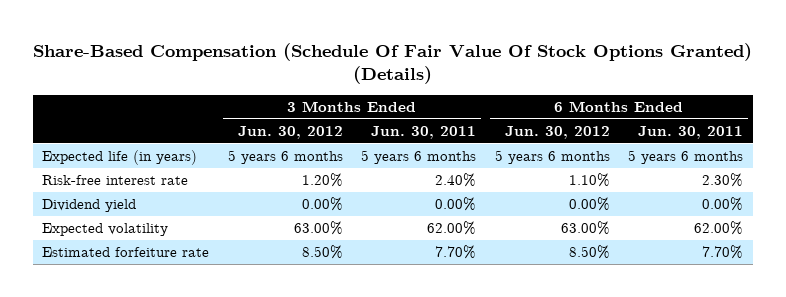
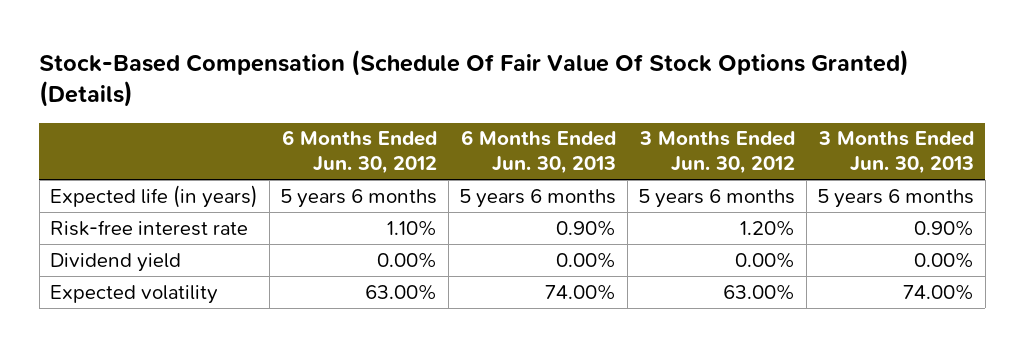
- Share-Based Compensation (Schedule Of Fair Value Of Stock Options Granted) (Details)
+ Stock-Based Compensation (Schedule Of Fair Value Of Stock Options Granted) (Details)
- | 3 Months Ended Jun. 30, 2012 | 3 Months Ended Jun. 30, 2011 | 6 Months Ended Jun. 30, 2012 | 6 Months Ended Jun. 30, 2011
+ | 6 Months Ended Jun. 30, 2012 | 6 Months Ended Jun. 30, 2013 | 3 Months Ended Jun. 30, 2012 | 3 Months Ended Jun. 30, 2013
- Estimated forfeiture rate | 8.50% | 7.70% | 8.50% | 7.70%

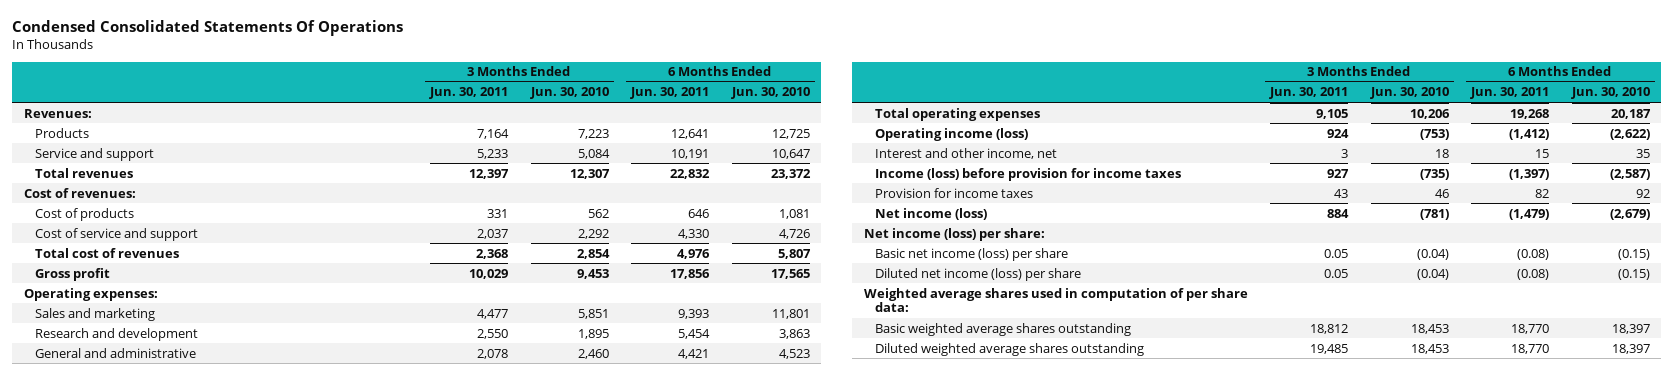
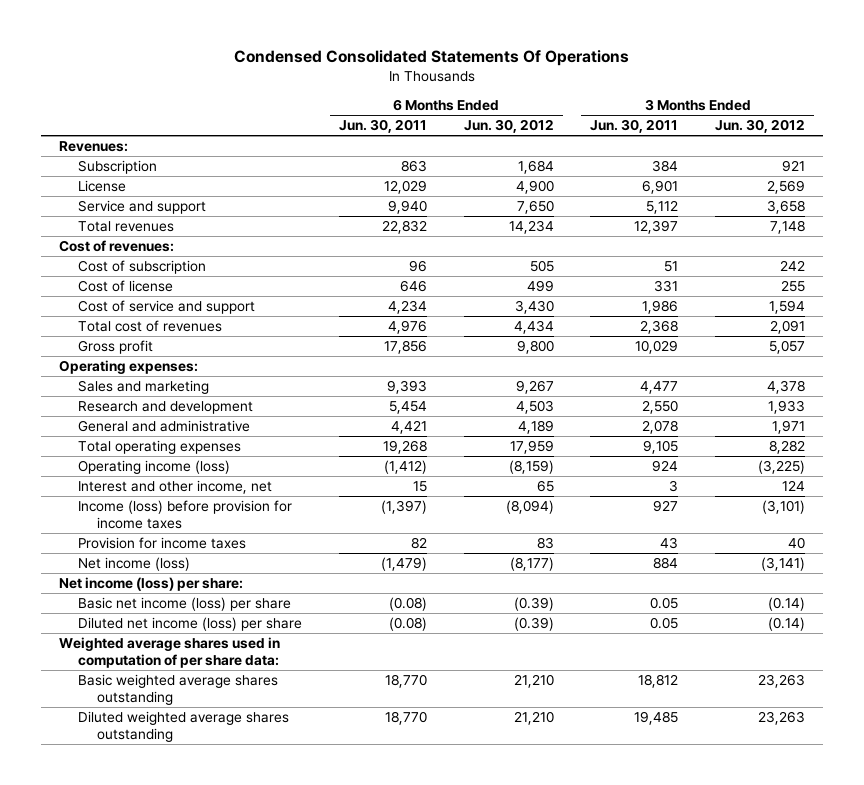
- | 3 Months Ended Jun. 30, 2011 | 3 Months Ended Jun. 30, 2010 | 6 Months Ended Jun. 30, 2011 | 6 Months Ended Jun. 30, 2010
+ | 6 Months Ended Jun. 30, 2011 | 6 Months Ended Jun. 30, 2012 | 3 Months Ended Jun. 30, 2011 | 3 Months Ended Jun. 30, 2012
- Products | 7,164 | 7,223 | 12,641 | 12,725
- Service and support | 5,233 | 5,084 | 10,191 | 10,647
+ Subscription | 863 | 1,684 | 384 | 921
+ License | 12,029 | 4,900 | 6,901 | 2,569
+ Service and support | 9,940 | 7,650 | 5,112 | 3,658
- Cost of products | 331 | 562 | 646 | 1,081
- Cost of service and support | 2,037 | 2,292 | 4,330 | 4,726
+ Cost of subscription | 96 | 505 | 51 | 242
+ Cost of license | 646 | 499 | 331 | 255
+ Cost of service and support | 4,234 | 3,430 | 1,986 | 1,594

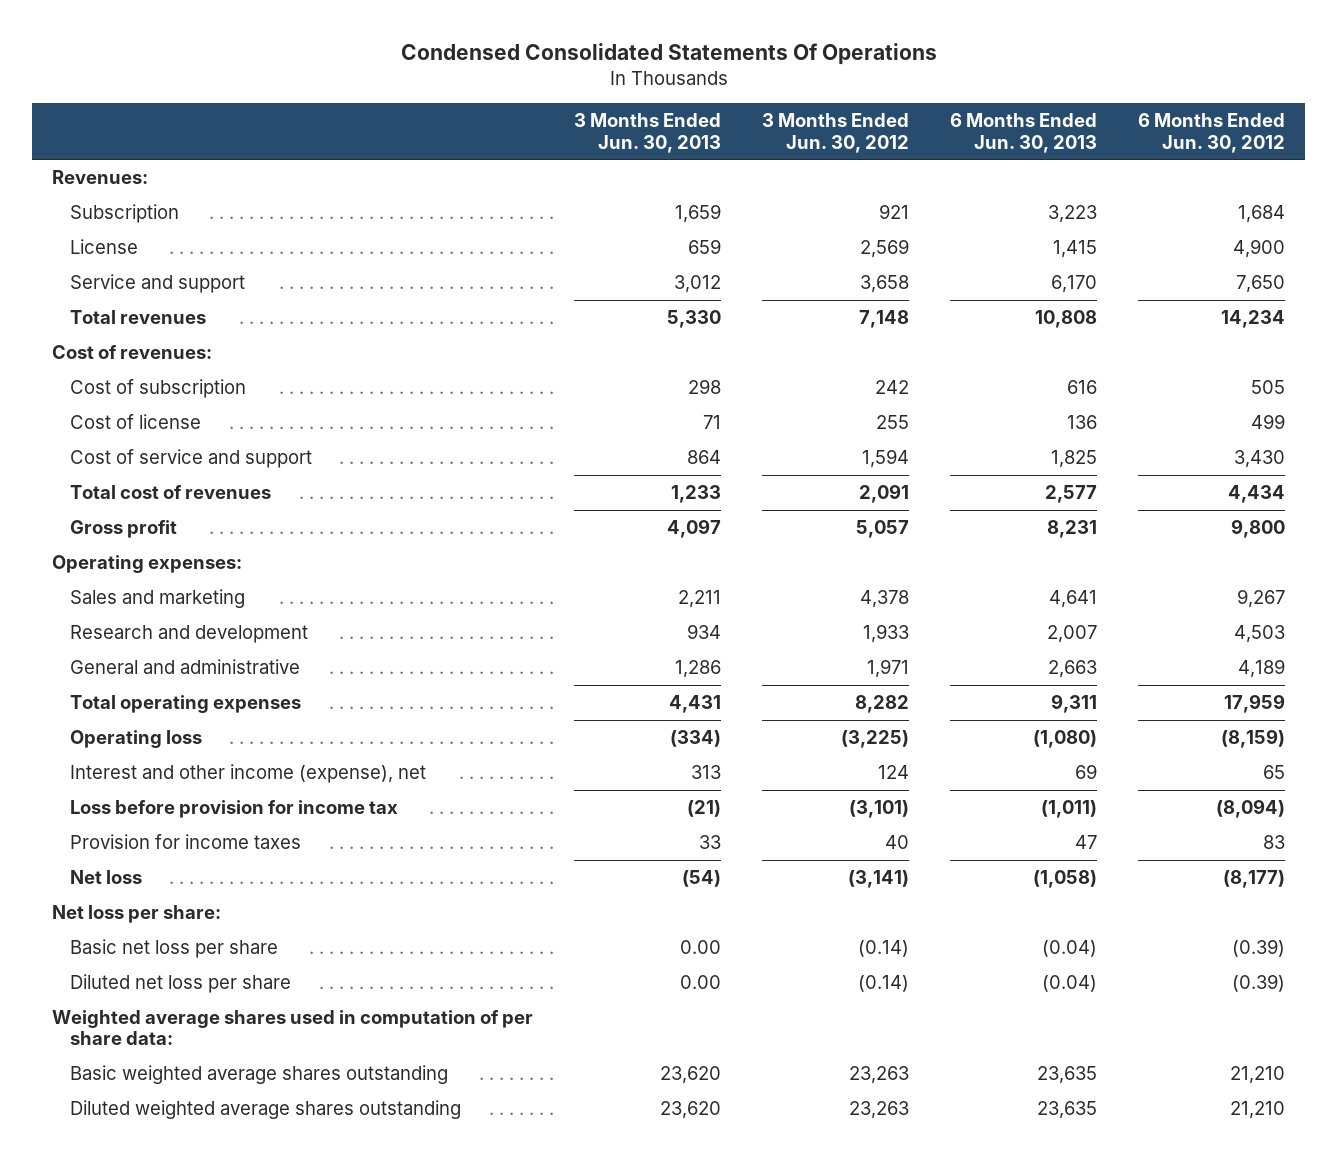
- | 6 Months Ended Jun. 30, 2011 | 6 Months Ended Jun. 30, 2012 | 3 Months Ended Jun. 30, 2011 | 3 Months Ended Jun. 30, 2012
+ | 3 Months Ended Jun. 30, 2013 | 3 Months Ended Jun. 30, 2012 | 6 Months Ended Jun. 30, 2013 | 6 Months Ended Jun. 30, 2012
- Operating income (loss) | (1,412) | (8,159) | 924 | (3,225)
- Interest and other income, net | 15 | 65 | 3 | 124
- Income (loss) before provision for income taxes | (1,397) | (8,094) | 927 | (3,101)
+ Operating loss | (334) | (3,225) | (1,080) | (8,159)
+ Interest and other income (expense), net | 313 | 124 | 69 | 65
+ Loss before provision for income tax | (21) | (3,101) | (1,011) | (8,094)
- Net income (loss) | (1,479) | (8,177) | 884 | (3,141)
- Net income (loss) per share:
- Basic net income (loss) per share | (0.08) | (0.39) | 0.05 | (0.14)
- Diluted net income (loss) per share | (0.08) | (0.39) | 0.05 | (0.14)
+ Net loss | (54) | (3,141) | (1,058) | (8,177)
+ Net loss per share:
+ Basic net loss per share | 0.00 | (0.14) | (0.04) | (0.39)
+ Diluted net loss per share | 0.00 | (0.14) | (0.04) | (0.39)

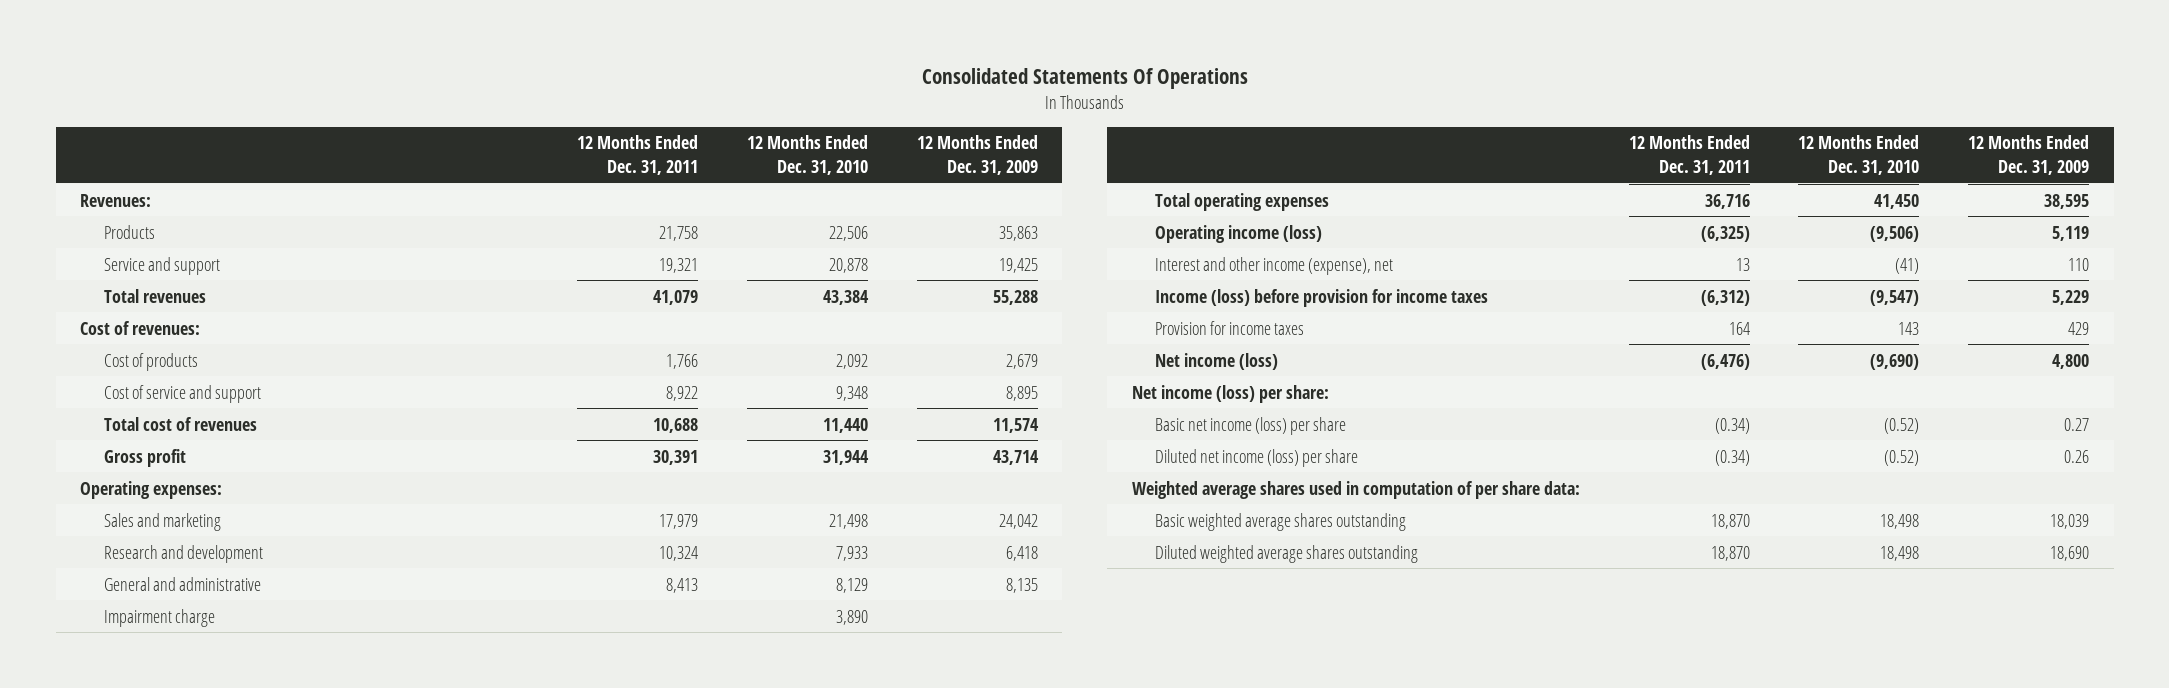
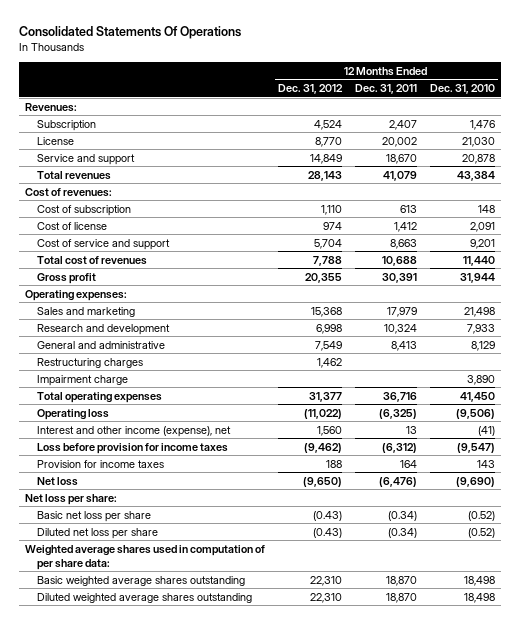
- | 12 Months Ended Dec. 31, 2011 | 12 Months Ended Dec. 31, 2010 | 12 Months Ended Dec. 31, 2009
+ | 12 Months Ended Dec. 31, 2012 | 12 Months Ended Dec. 31, 2011 | 12 Months Ended Dec. 31, 2010
- Products | 21,758 | 22,506 | 35,863
- Service and support | 19,321 | 20,878 | 19,425
+ Subscription | 4,524 | 2,407 | 1,476
+ License | 8,770 | 20,002 | 21,030
+ Service and support | 14,849 | 18,670 | 20,878
- Cost of products | 1,766 | 2,092 | 2,679
- Cost of service and support | 8,922 | 9,348 | 8,895
+ Cost of subscription | 1,110 | 613 | 148
+ Cost of license | 974 | 1,412 | 2,091
+ Cost of service and support | 5,704 | 8,663 | 9,201
+ Restructuring charges | 1,462 | |
- Operating income (loss) | (6,325) | (9,506) | 5,119
+ Operating loss | (11,022) | (6,325) | (9,506)
- Income (loss) before provision for income taxes | (6,312) | (9,547) | 5,229
+ Loss before provision for income taxes | (9,462) | (6,312) | (9,547)
- Net income (loss) | (6,476) | (9,690) | 4,800
- Net income (loss) per share:
- Basic net income (loss) per share | (0.34) | (0.52) | 0.27
- Diluted net income (loss) per share | (0.34) | (0.52) | 0.26
+ Net loss | (9,650) | (6,476) | (9,690)
+ Net loss per share:
+ Basic net loss per share | (0.43) | (0.34) | (0.52)
+ Diluted net loss per share | (0.43) | (0.34) | (0.52)

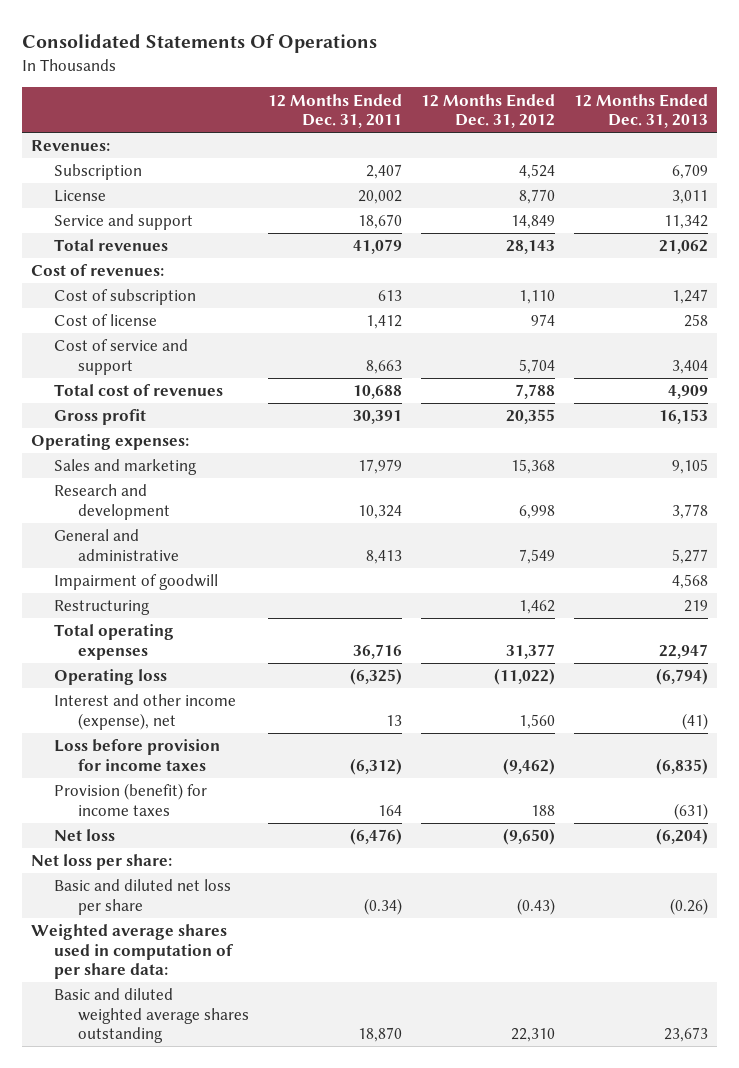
- | 12 Months Ended Dec. 31, 2012 | 12 Months Ended Dec. 31, 2011 | 12 Months Ended Dec. 31, 2010
+ | 12 Months Ended Dec. 31, 2011 | 12 Months Ended Dec. 31, 2012 | 12 Months Ended Dec. 31, 2013
- Restructuring charges | 1,462 | |
- Impairment charge | | | 3,890
+ Impairment of goodwill | | | 4,568
+ Restructuring | | 1,462 | 219
- Provision for income taxes | 188 | 164 | 143
+ Provision (benefit) for income taxes | 164 | 188 | (631)
- Basic net loss per share | (0.43) | (0.34) | (0.52)
- Diluted net loss per share | (0.43) | (0.34) | (0.52)
+ Basic and diluted net loss per share | (0.34) | (0.43) | (0.26)
- Basic weighted average shares outstanding | 22,310 | 18,870 | 18,498
- Diluted weighted average shares outstanding | 22,310 | 18,870 | 18,498
+ Basic and diluted weighted average shares outstanding | 18,870 | 22,310 | 23,673

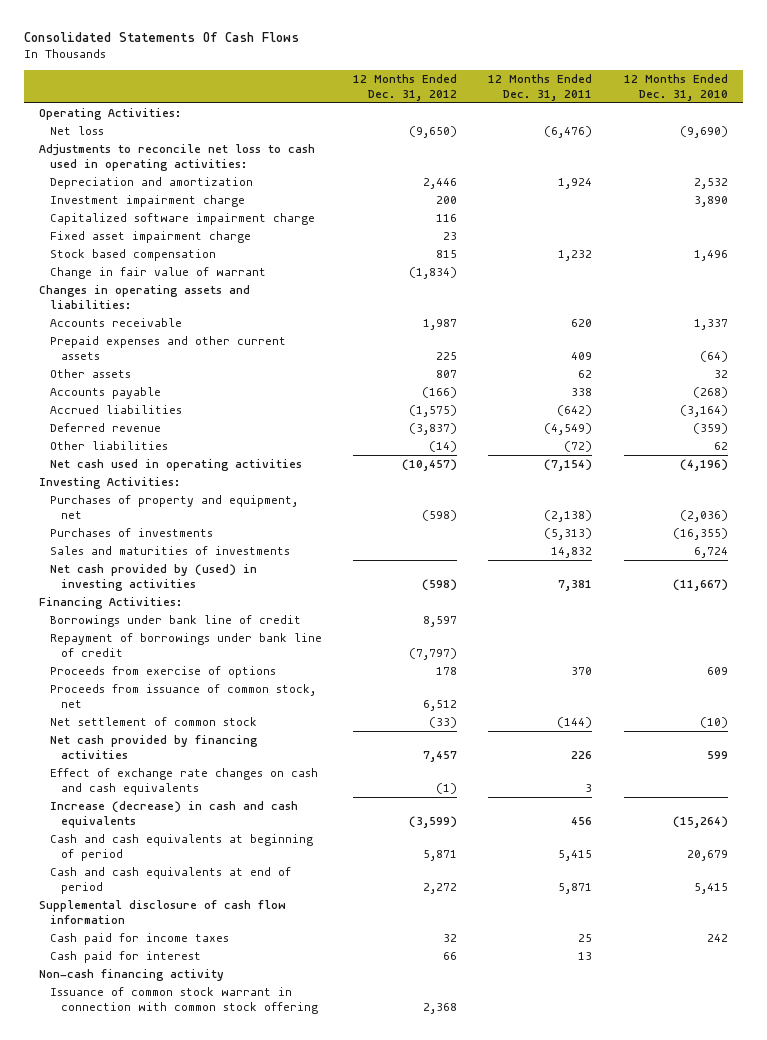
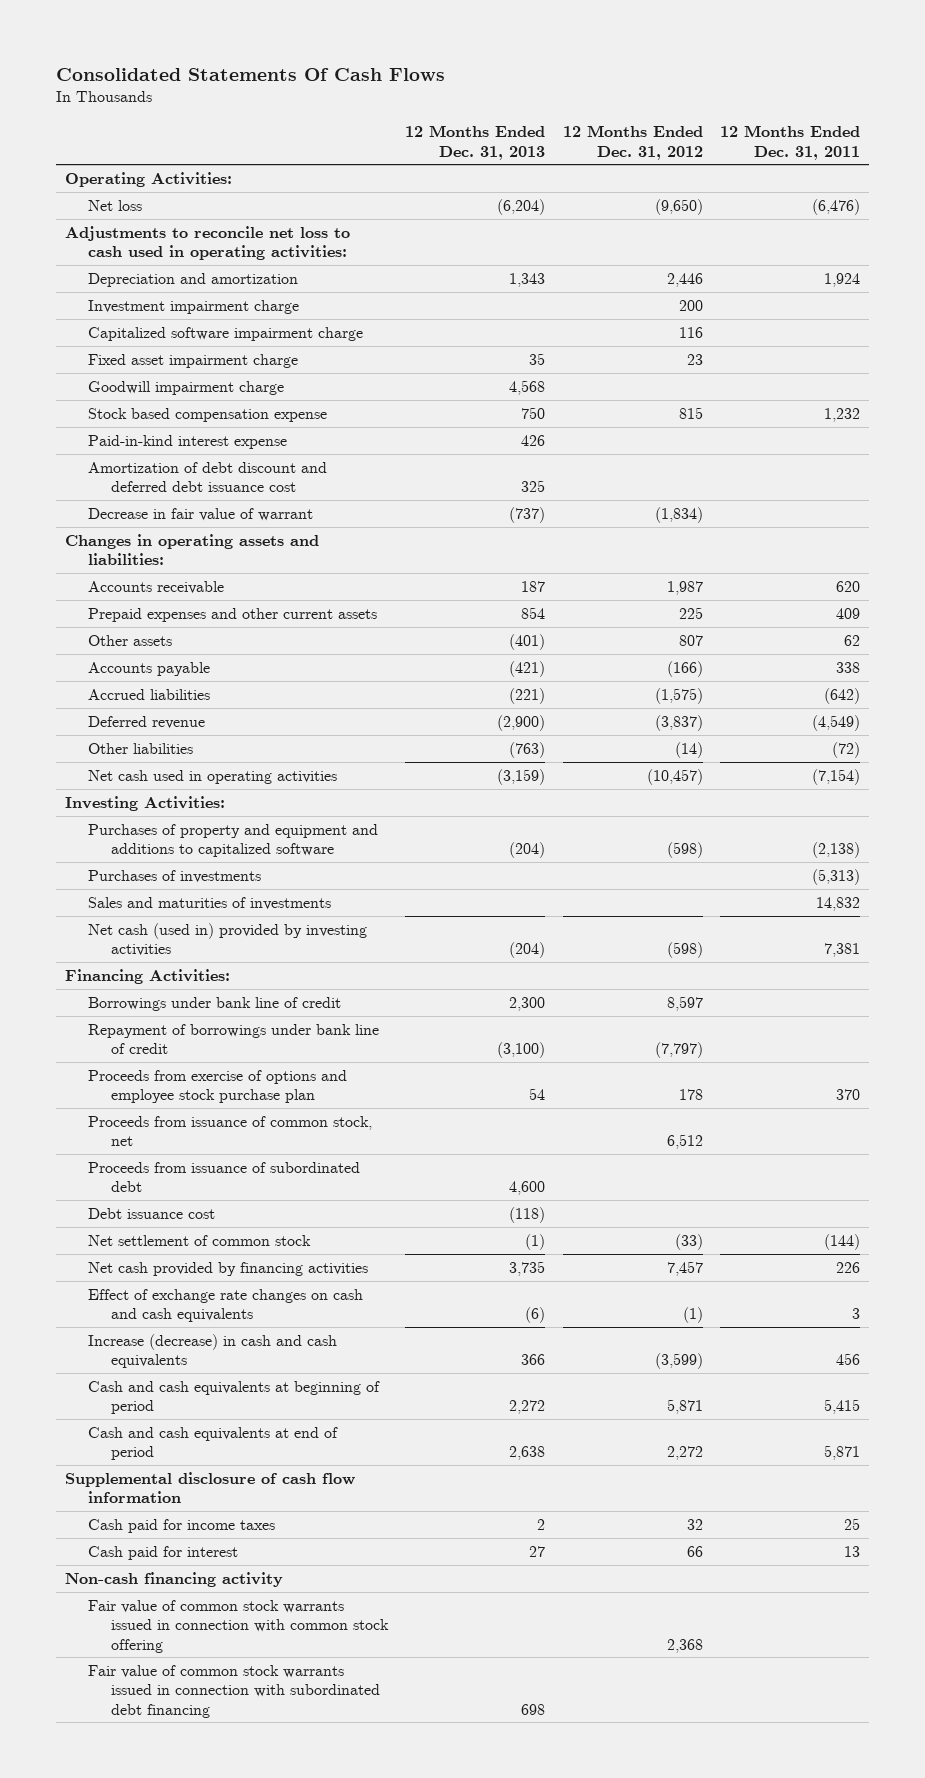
- | 12 Months Ended Dec. 31, 2012 | 12 Months Ended Dec. 31, 2011 | 12 Months Ended Dec. 31, 2010
+ | 12 Months Ended Dec. 31, 2013 | 12 Months Ended Dec. 31, 2012 | 12 Months Ended Dec. 31, 2011
- Stock based compensation | 815 | 1,232 | 1,496
- Change in fair value of warrant | (1,834) | |
+ Goodwill impairment charge | 4,568 | |
+ Stock based compensation expense | 750 | 815 | 1,232
+ Paid-in-kind interest expense | 426 | |
+ Amortization of debt discount and deferred debt issuance cost | 325 | |
+ Decrease in fair value of warrant | (737) | (1,834) |
- Purchases of property and equipment, net | (598) | (2,138) | (2,036)
+ Purchases of property and equipment and additions to capitalized software | (204) | (598) | (2,138)
- Net cash provided by (used) in investing activities | (598) | 7,381 | (11,667)
+ Net cash (used in) provided by investing activities | (204) | (598) | 7,381
- Proceeds from exercise of options | 178 | 370 | 609
+ Proceeds from exercise of options and employee stock purchase plan | 54 | 178 | 370
+ Proceeds from issuance of subordinated debt | 4,600 | |
+ Debt issuance cost | (118) | |
- Issuance of common stock warrant in connection with common stock offering | 2,368 | |
+ Fair value of common stock warrants issued in connection with common stock offering | | 2,368 |
+ Fair value of common stock warrants issued in connection with subordinated debt financing | 698 | |

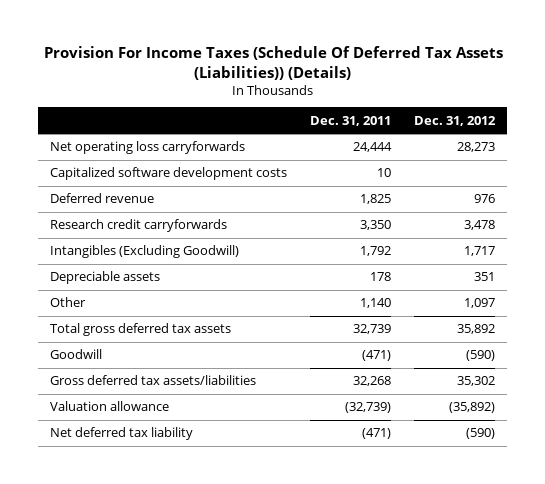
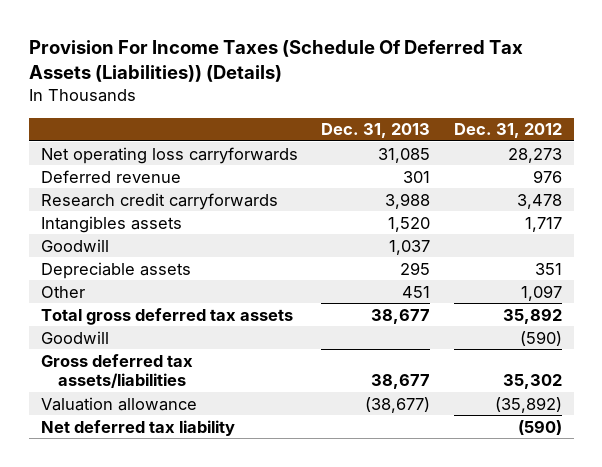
- | Dec. 31, 2011 | Dec. 31, 2012
+ | Dec. 31, 2013 | Dec. 31, 2012
- Capitalized software development costs | 10 |
- Intangibles (Excluding Goodwill) | 1,792 | 1,717
+ Intangibles assets | 1,520 | 1,717
+ Goodwill | 1,037 |

